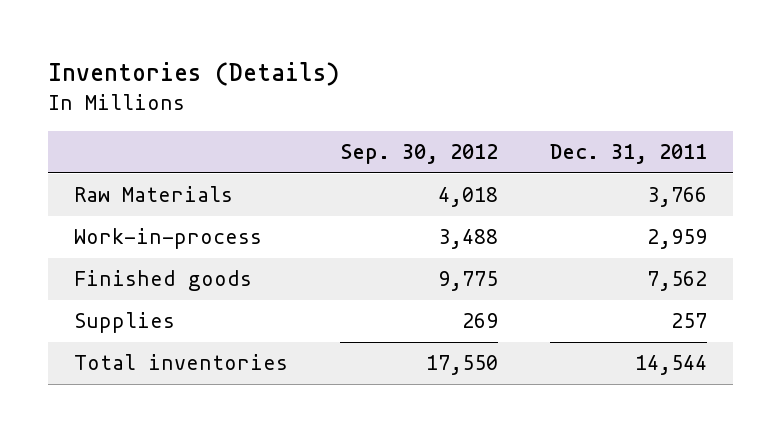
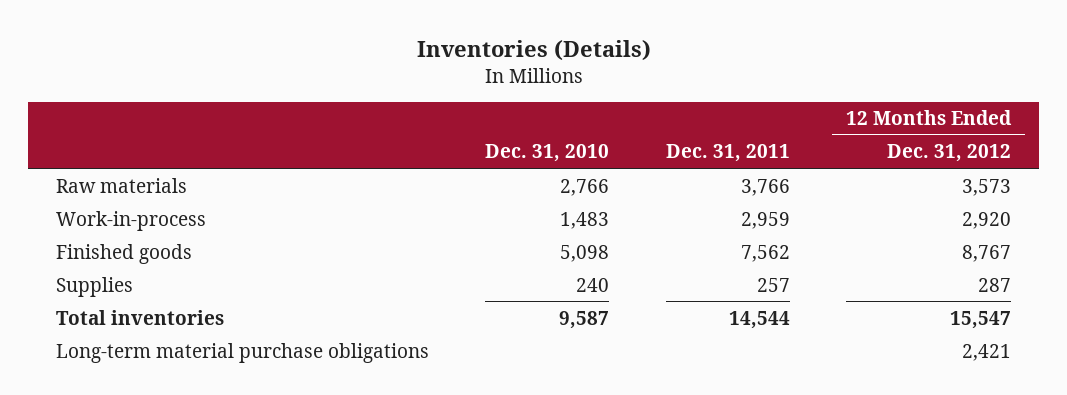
- | Sep. 30, 2012 | Dec. 31, 2011
+ | Dec. 31, 2010 | Dec. 31, 2011 | 12 Months Ended Dec. 31, 2012
- Raw Materials | 4,018 | 3,766
+ Raw materials | 2,766 | 3,766 | 3,573
+ Long-term material purchase obligations | | | 2,421

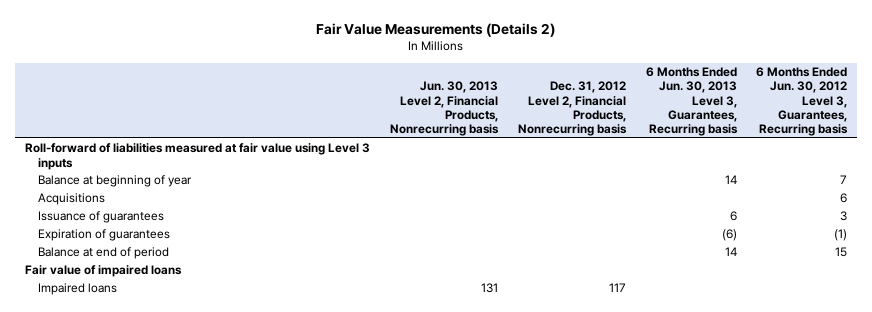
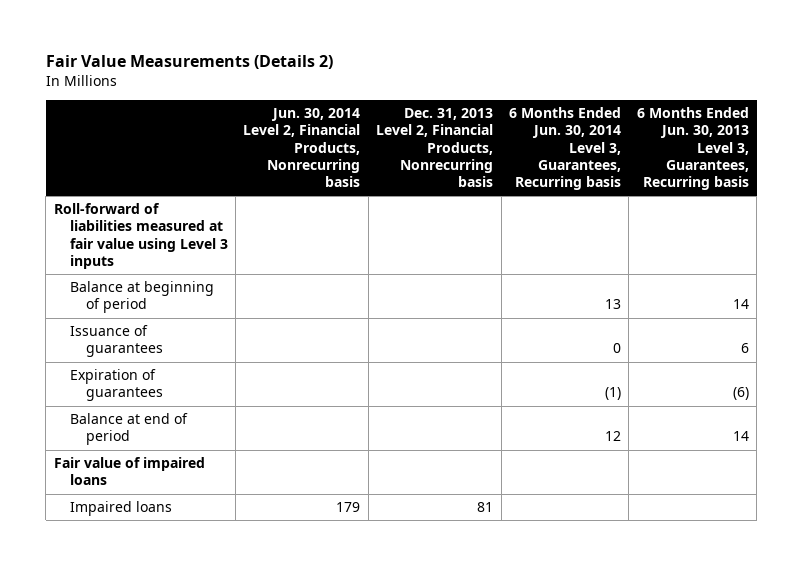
- | Jun. 30, 2013 Level 2, Financial Products, Nonrecurring basis | Dec. 31, 2012 Level 2, Financial Products, Nonrecurring basis | 6 Months Ended Jun. 30, 2013 Level 3, Guarantees, Recurring basis | 6 Months Ended Jun. 30, 2012 Level 3, Guarantees, Recurring basis
+ | Jun. 30, 2014 Level 2, Financial Products, Nonrecurring basis | Dec. 31, 2013 Level 2, Financial Products, Nonrecurring basis | 6 Months Ended Jun. 30, 2014 Level 3, Guarantees, Recurring basis | 6 Months Ended Jun. 30, 2013 Level 3, Guarantees, Recurring basis
- Balance at beginning of year | | | 14 | 7
- Acquisitions | | | | 6
+ Balance at beginning of period | | | 13 | 14

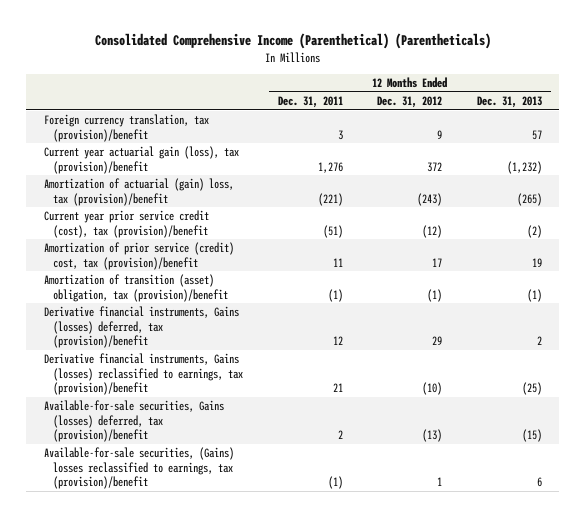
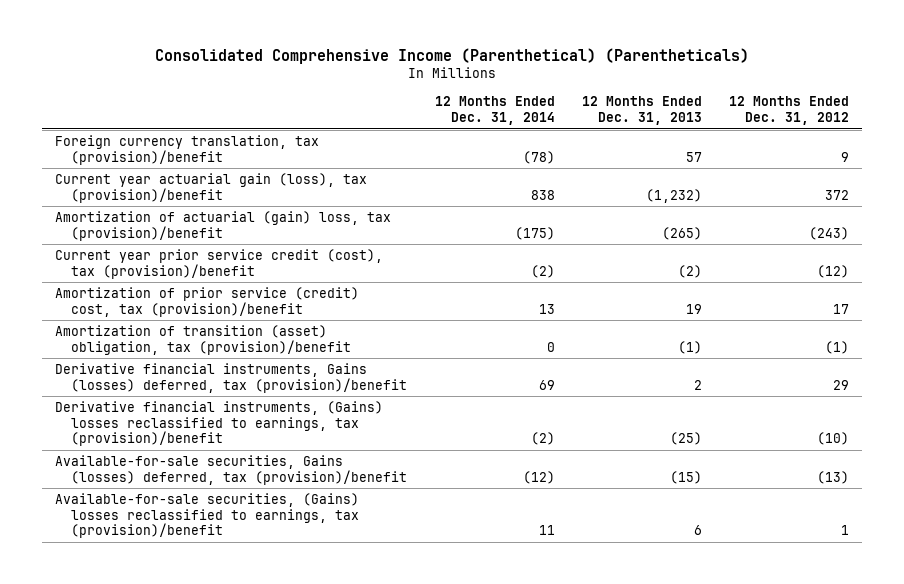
- | 12 Months Ended Dec. 31, 2011 | 12 Months Ended Dec. 31, 2012 | 12 Months Ended Dec. 31, 2013
+ | 12 Months Ended Dec. 31, 2014 | 12 Months Ended Dec. 31, 2013 | 12 Months Ended Dec. 31, 2012
- Derivative financial instruments, Gains (losses) reclassified to earnings, tax (provision)/benefit | 21 | (10) | (25)
+ Derivative financial instruments, (Gains) losses reclassified to earnings, tax (provision)/benefit | (2) | (25) | (10)

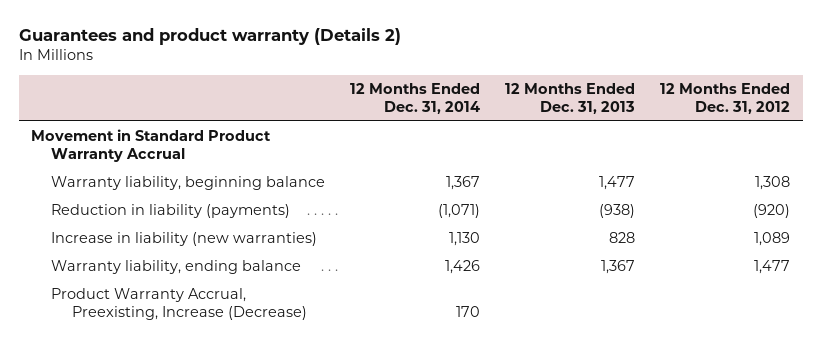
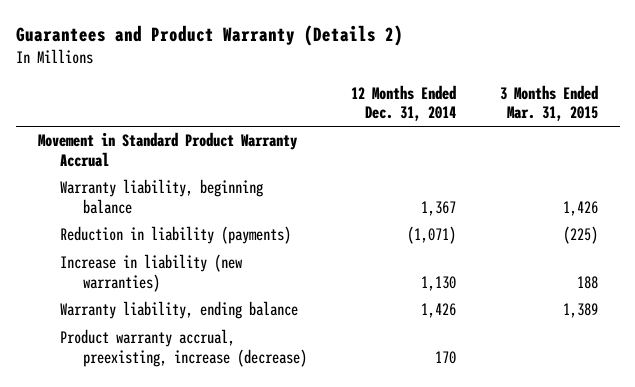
- Guarantees and product warranty (Details 2)
+ Guarantees and Product Warranty (Details 2)
- | 12 Months Ended Dec. 31, 2014 | 12 Months Ended Dec. 31, 2013 | 12 Months Ended Dec. 31, 2012
+ | 12 Months Ended Dec. 31, 2014 | 3 Months Ended Mar. 31, 2015
- Product Warranty Accrual, Preexisting, Increase (Decrease) | 170 | |
+ Product warranty accrual, preexisting, increase (decrease) | 170 |

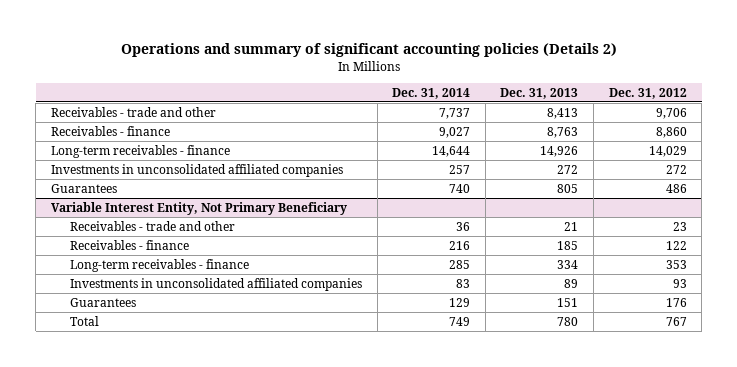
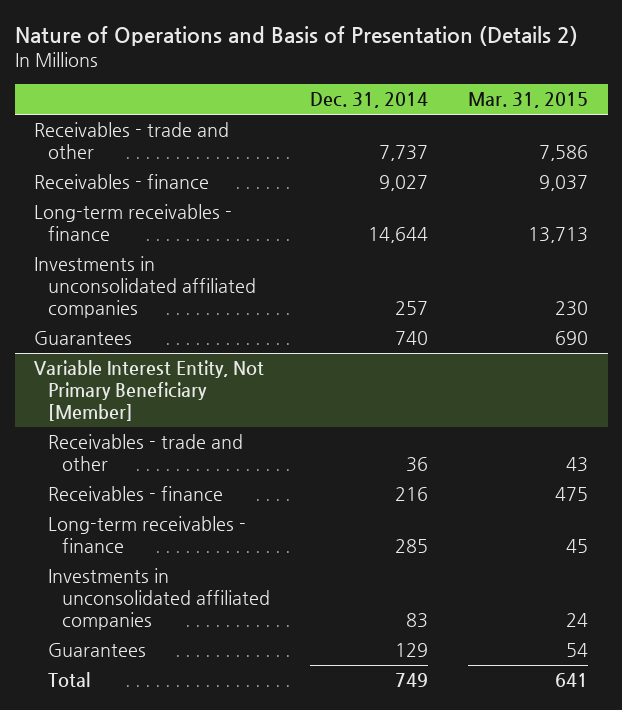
- Operations and summary of significant accounting policies (Details 2)
+ Nature of Operations and Basis of Presentation (Details 2)
- | Dec. 31, 2014 | Dec. 31, 2013 | Dec. 31, 2012
+ | Dec. 31, 2014 | Mar. 31, 2015
- Variable Interest Entity, Not Primary Beneficiary
+ Variable Interest Entity, Not Primary Beneficiary [Member]

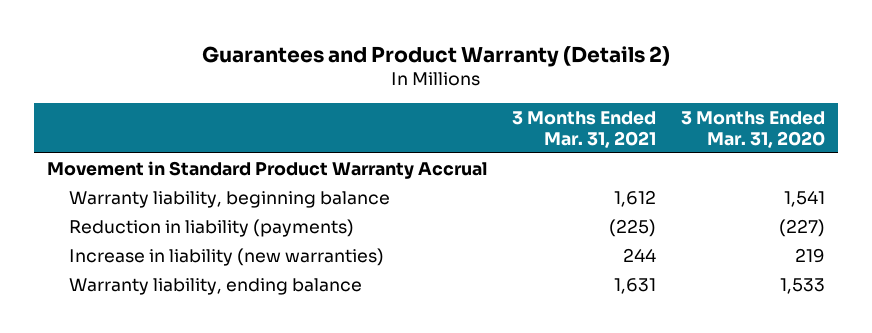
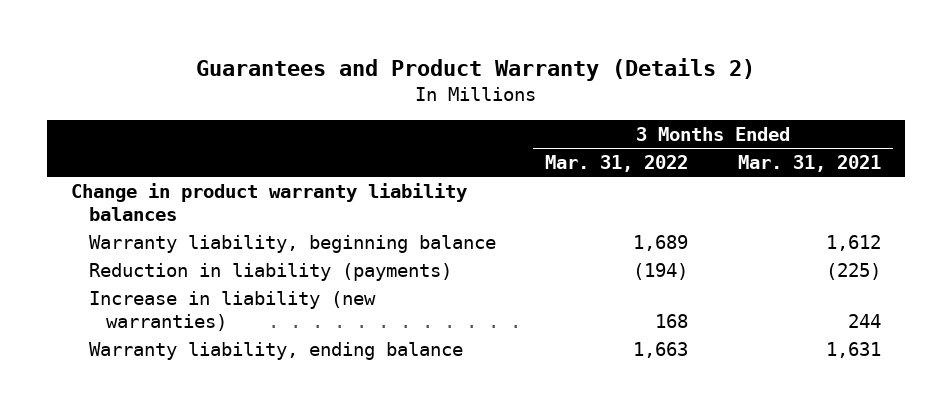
- | 3 Months Ended Mar. 31, 2021 | 3 Months Ended Mar. 31, 2020
+ | 3 Months Ended Mar. 31, 2022 | 3 Months Ended Mar. 31, 2021
- Movement in Standard Product Warranty Accrual
+ Change in product warranty liability balances

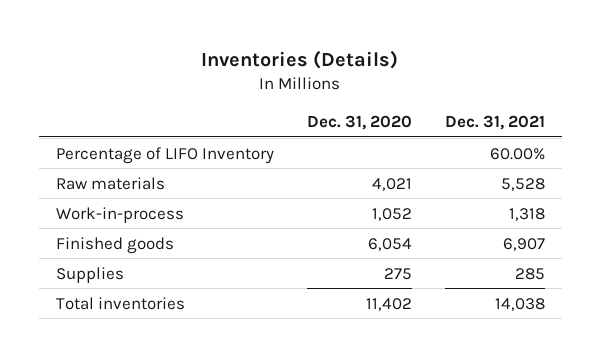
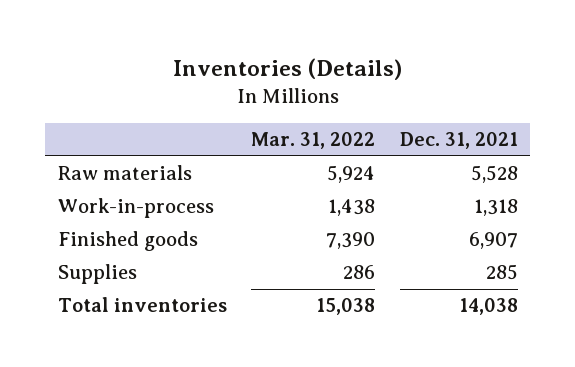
- | Dec. 31, 2020 | Dec. 31, 2021
+ | Mar. 31, 2022 | Dec. 31, 2021
- Percentage of LIFO Inventory | | 60.00%

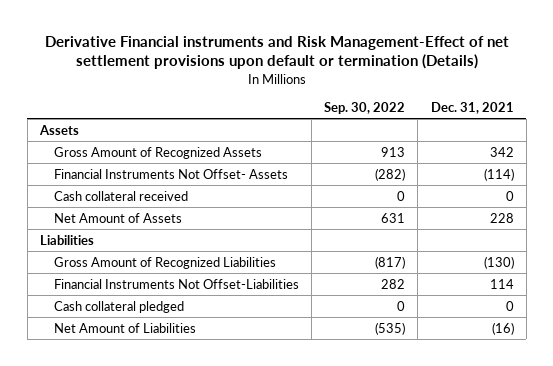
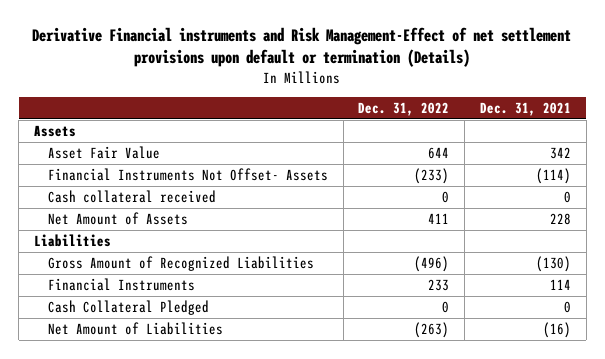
- | Sep. 30, 2022 | Dec. 31, 2021
+ | Dec. 31, 2022 | Dec. 31, 2021
- Gross Amount of Recognized Assets | 913 | 342
+ Asset Fair Value | 644 | 342
- Financial Instruments Not Offset-Liabilities | 282 | 114
- Cash collateral pledged | 0 | 0
+ Financial Instruments | 233 | 114
+ Cash Collateral Pledged | 0 | 0

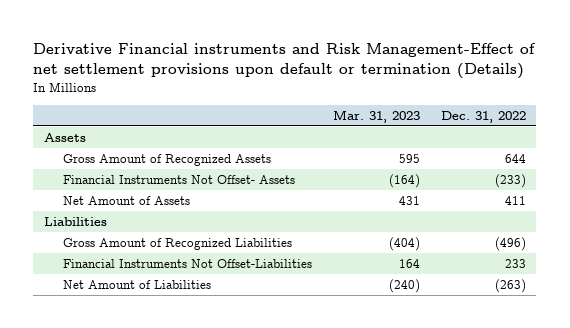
- | Dec. 31, 2022 | Dec. 31, 2021
+ | Mar. 31, 2023 | Dec. 31, 2022
- Asset Fair Value | 644 | 342
+ Gross Amount of Recognized Assets | 595 | 644
- Cash collateral received | 0 | 0
- Financial Instruments | 233 | 114
- Cash Collateral Pledged | 0 | 0
+ Financial Instruments Not Offset-Liabilities | 164 | 233

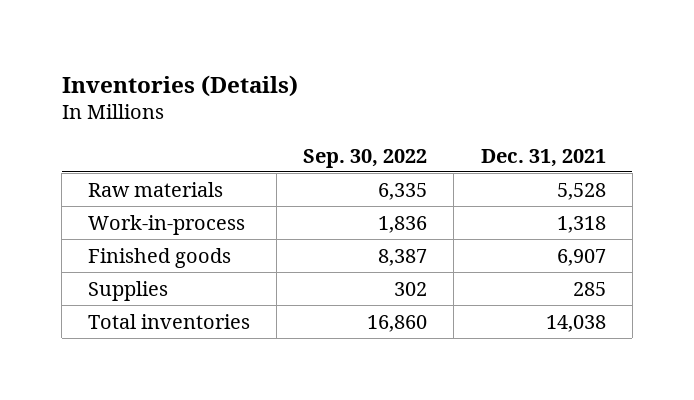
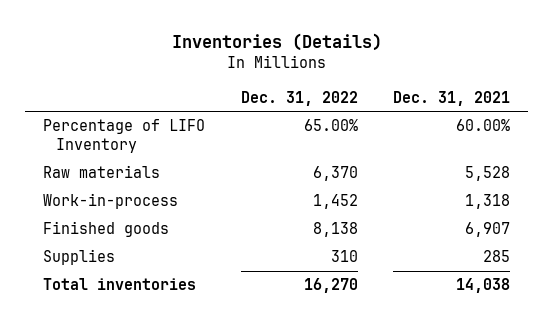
- | Sep. 30, 2022 | Dec. 31, 2021
+ | Dec. 31, 2022 | Dec. 31, 2021
+ Percentage of LIFO Inventory | 65.00% | 60.00%

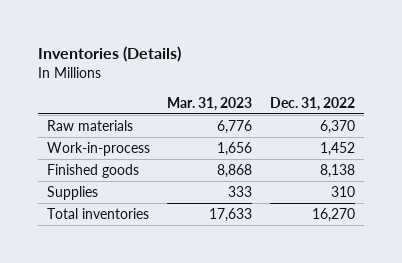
- | Dec. 31, 2022 | Dec. 31, 2021
+ | Mar. 31, 2023 | Dec. 31, 2022
- Percentage of LIFO Inventory | 65.00% | 60.00%

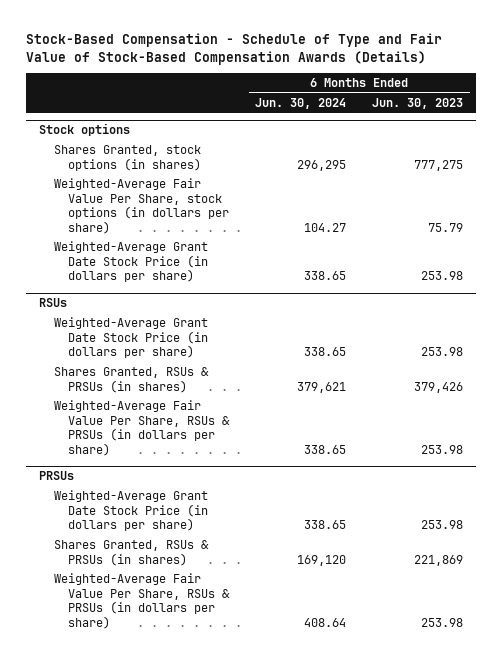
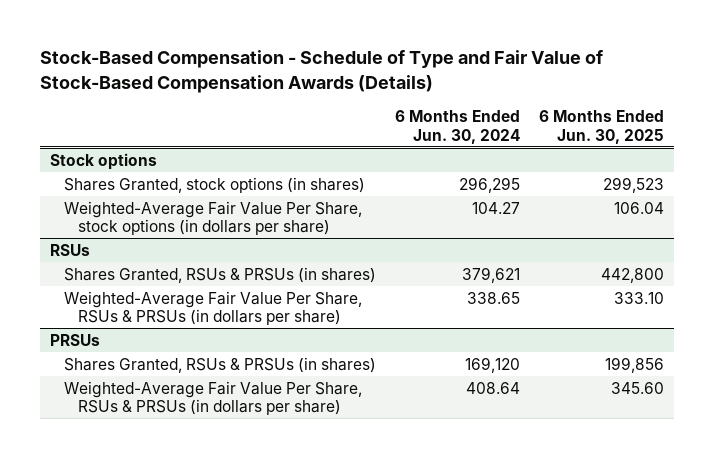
- | 6 Months Ended Jun. 30, 2024 | 6 Months Ended Jun. 30, 2023
+ | 6 Months Ended Jun. 30, 2024 | 6 Months Ended Jun. 30, 2025
@ Stock options
- Weighted-Average Grant Date Stock Price (in dollars per share) | 338.65 | 253.98
@ RSUs
- Weighted-Average Grant Date Stock Price (in dollars per share) | 338.65 | 253.98
@ PRSUs
- Weighted-Average Grant Date Stock Price (in dollars per share) | 338.65 | 253.98

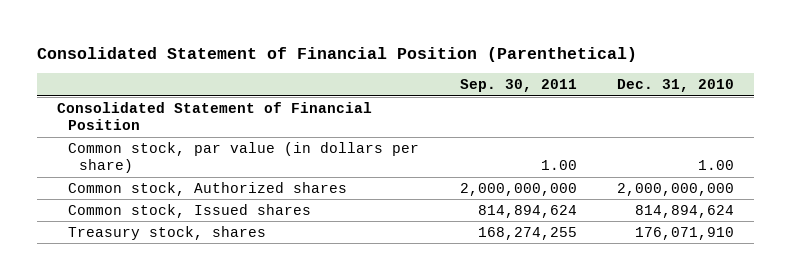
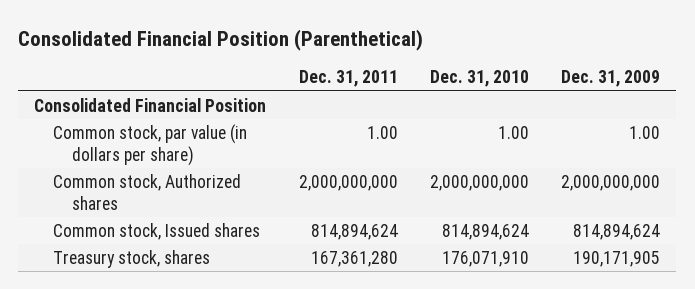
- Consolidated Statement of Financial Position (Parenthetical)
+ Consolidated Financial Position (Parenthetical)
- | Sep. 30, 2011 | Dec. 31, 2010
+ | Dec. 31, 2011 | Dec. 31, 2010 | Dec. 31, 2009
- Consolidated Statement of Financial Position
+ Consolidated Financial Position

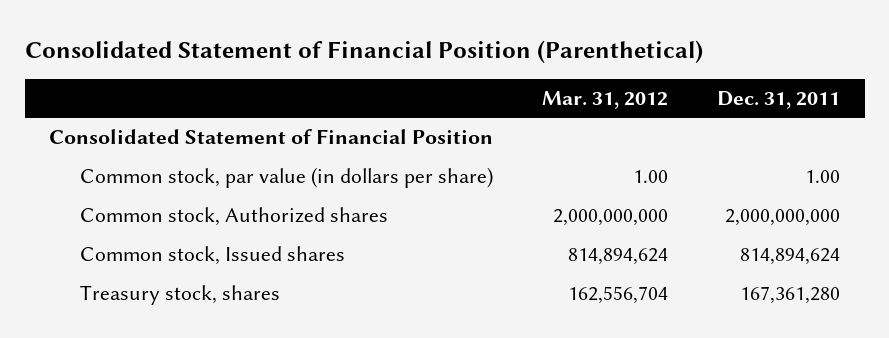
- Consolidated Financial Position (Parenthetical)
+ Consolidated Statement of Financial Position (Parenthetical)
- | Dec. 31, 2011 | Dec. 31, 2010 | Dec. 31, 2009
+ | Mar. 31, 2012 | Dec. 31, 2011
- Consolidated Financial Position
+ Consolidated Statement of Financial Position

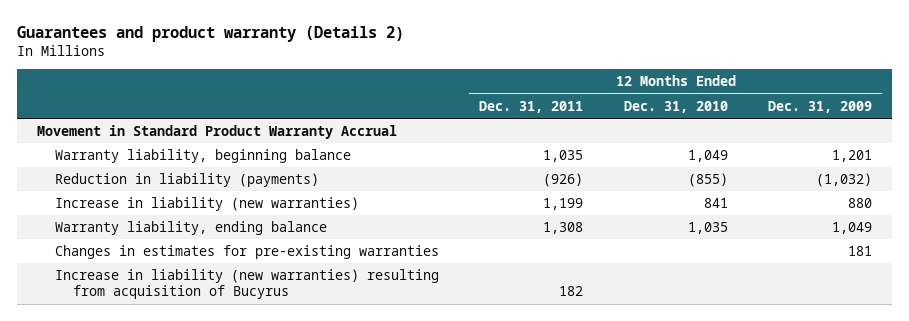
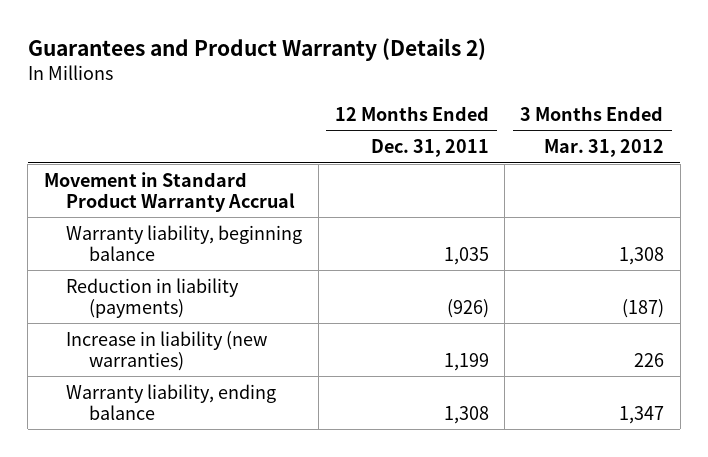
- Guarantees and product warranty (Details 2)
+ Guarantees and Product Warranty (Details 2)
- | 12 Months Ended Dec. 31, 2011 | 12 Months Ended Dec. 31, 2010 | 12 Months Ended Dec. 31, 2009
+ | 12 Months Ended Dec. 31, 2011 | 3 Months Ended Mar. 31, 2012
- Changes in estimates for pre-existing warranties | | | 181
- Increase in liability (new warranties) resulting from acquisition of Bucyrus | 182 | |

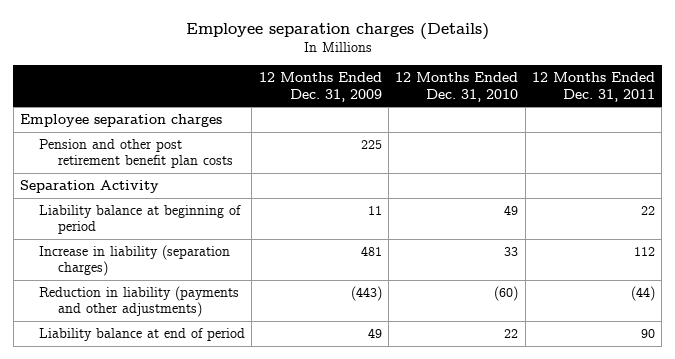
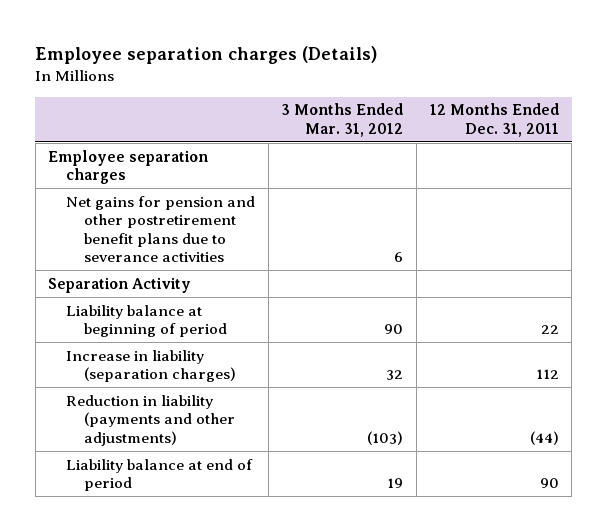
- | 12 Months Ended Dec. 31, 2009 | 12 Months Ended Dec. 31, 2010 | 12 Months Ended Dec. 31, 2011
+ | 3 Months Ended Mar. 31, 2012 | 12 Months Ended Dec. 31, 2011
- Pension and other post retirement benefit plan costs | 225 | |
+ Net gains for pension and other postretirement benefit plans due to severance activities | 6 |

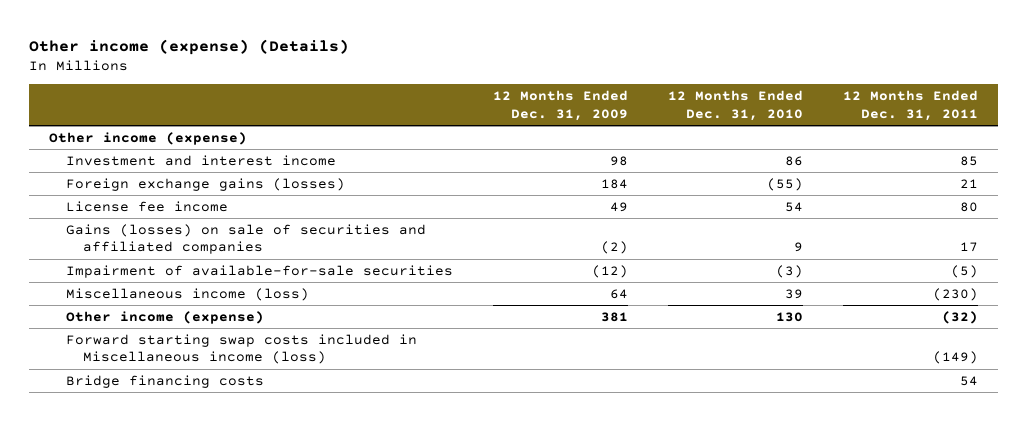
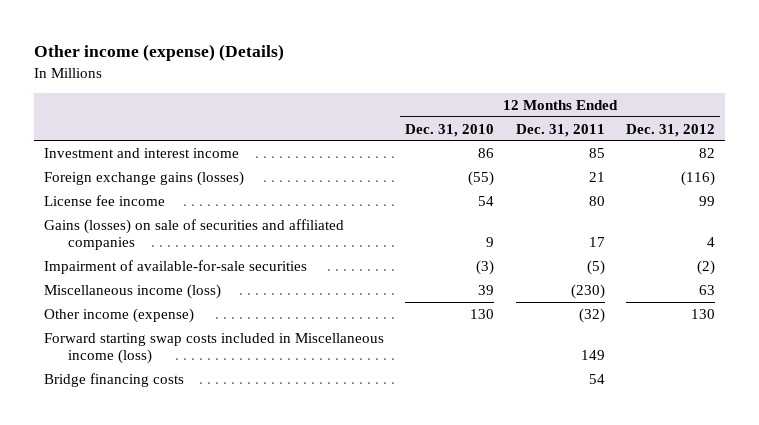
- | 12 Months Ended Dec. 31, 2009 | 12 Months Ended Dec. 31, 2010 | 12 Months Ended Dec. 31, 2011
+ | 12 Months Ended Dec. 31, 2010 | 12 Months Ended Dec. 31, 2011 | 12 Months Ended Dec. 31, 2012
- Other income (expense)
- Forward starting swap costs included in Miscellaneous income (loss) | | | (149)
+ Forward starting swap costs included in Miscellaneous income (loss) | | 149 |

